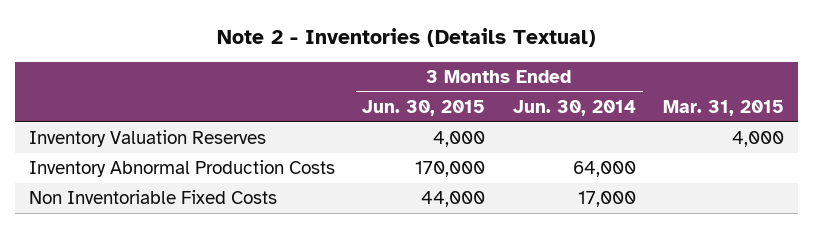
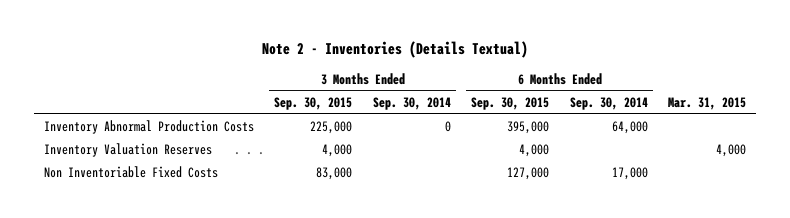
- | 3 Months Ended Jun. 30, 2015 | 3 Months Ended Jun. 30, 2014 | Mar. 31, 2015
+ | 3 Months Ended Sep. 30, 2015 | 3 Months Ended Sep. 30, 2014 | 6 Months Ended Sep. 30, 2015 | 6 Months Ended Sep. 30, 2014 | Mar. 31, 2015
moved down: Inventory Valuation Reserves | 4,000 | | 4,000 | | 4,000

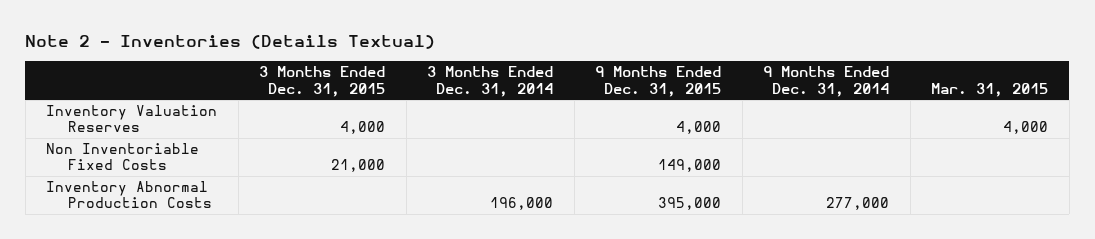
- | 3 Months Ended Sep. 30, 2015 | 3 Months Ended Sep. 30, 2014 | 6 Months Ended Sep. 30, 2015 | 6 Months Ended Sep. 30, 2014 | Mar. 31, 2015
+ | 3 Months Ended Dec. 31, 2015 | 3 Months Ended Dec. 31, 2014 | 9 Months Ended Dec. 31, 2015 | 9 Months Ended Dec. 31, 2014 | Mar. 31, 2015
moved down: Inventory Abnormal Production Costs | | 196,000 | 395,000 | 277,000 |

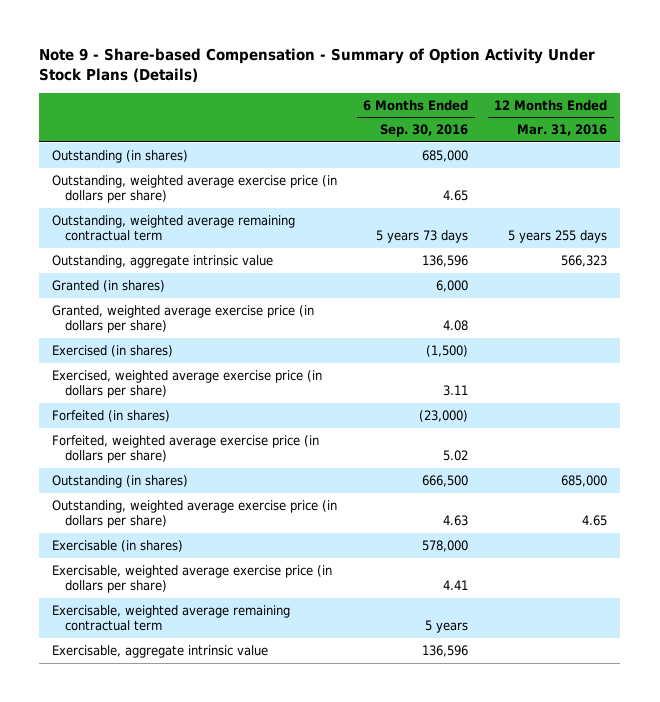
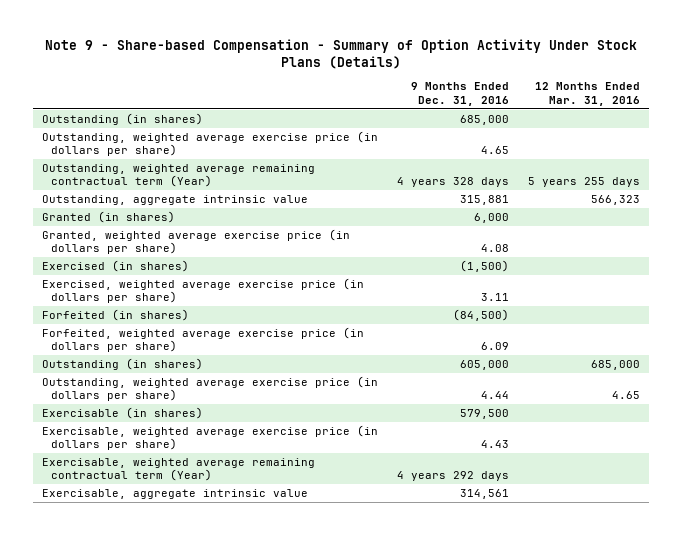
- | 6 Months Ended Sep. 30, 2016 | 12 Months Ended Mar. 31, 2016
+ | 9 Months Ended Dec. 31, 2016 | 12 Months Ended Mar. 31, 2016
- Outstanding, weighted average remaining contractual term | 5 years 73 days | 5 years 255 days
+ Outstanding, weighted average remaining contractual term (Year) | 4 years 328 days | 5 years 255 days
- Exercisable, weighted average remaining contractual term | 5 years |
+ Exercisable, weighted average remaining contractual term (Year) | 4 years 292 days |

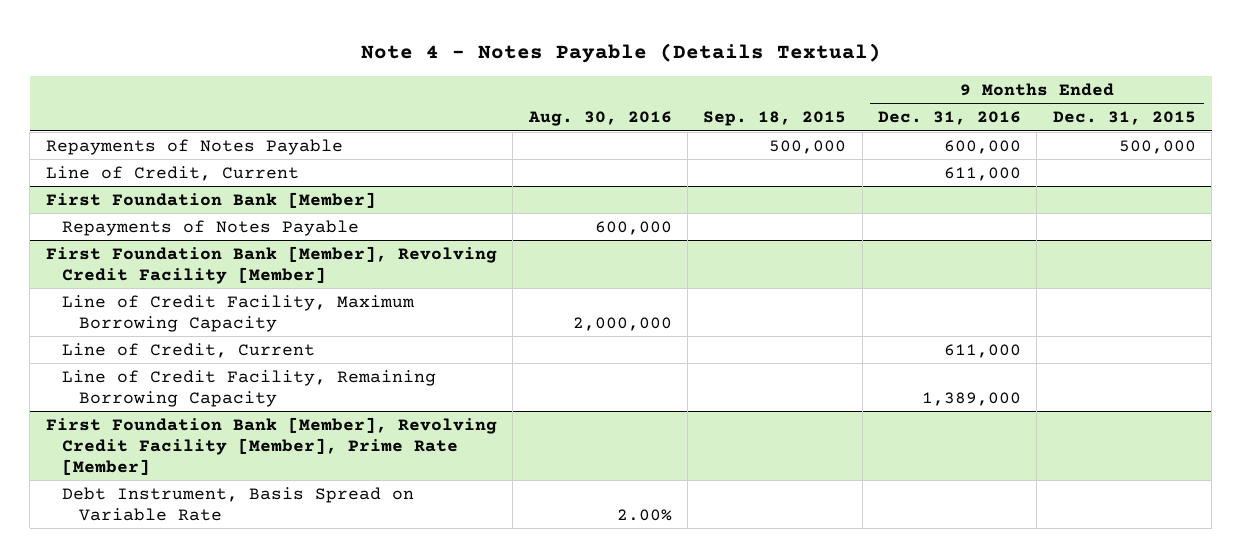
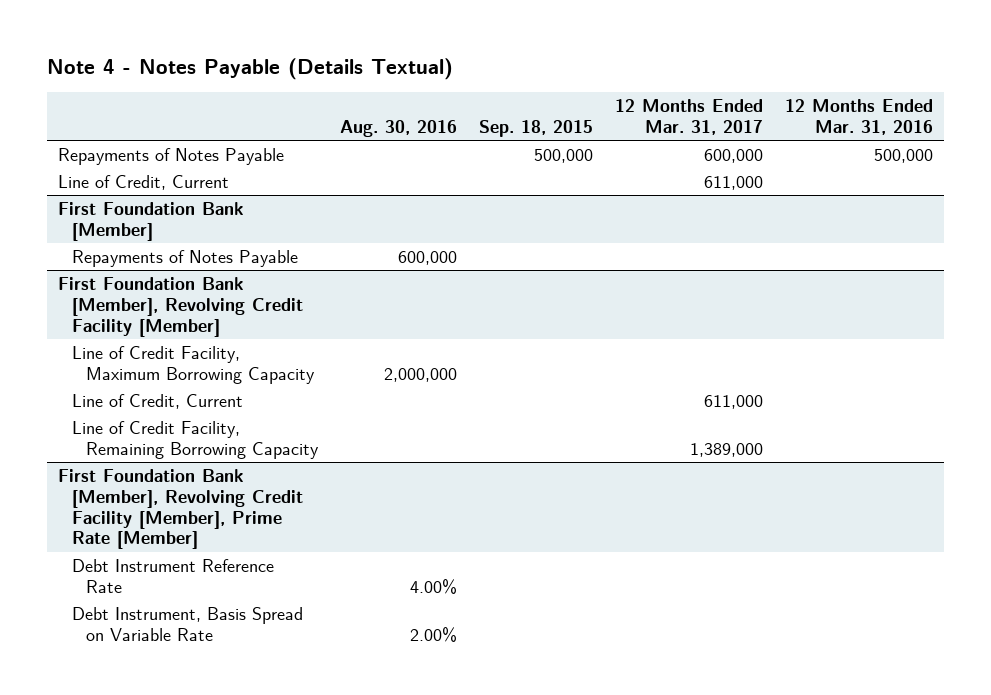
- | Aug. 30, 2016 | Sep. 18, 2015 | 9 Months Ended Dec. 31, 2016 | 9 Months Ended Dec. 31, 2015
+ | Aug. 30, 2016 | Sep. 18, 2015 | 12 Months Ended Mar. 31, 2017 | 12 Months Ended Mar. 31, 2016
@ First Foundation Bank [Member], Revolving Credit Facility [Member], Prime Rate [Member]
+ Debt Instrument Reference Rate | 4.00% | | |

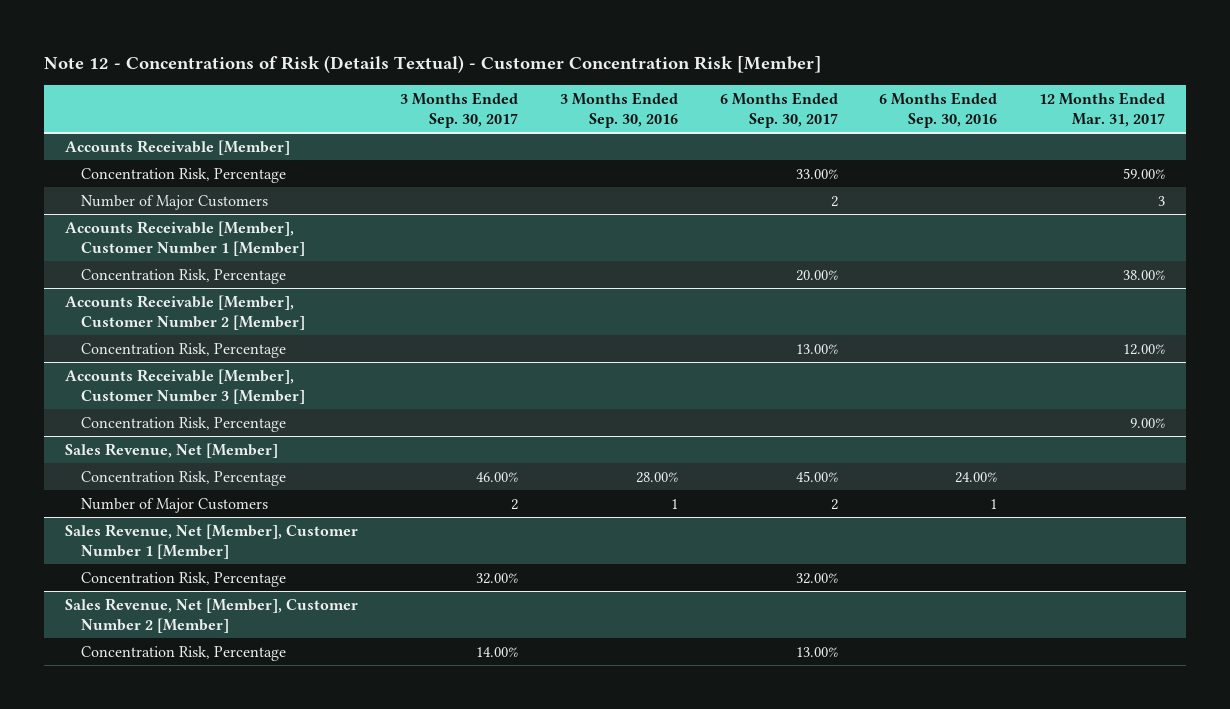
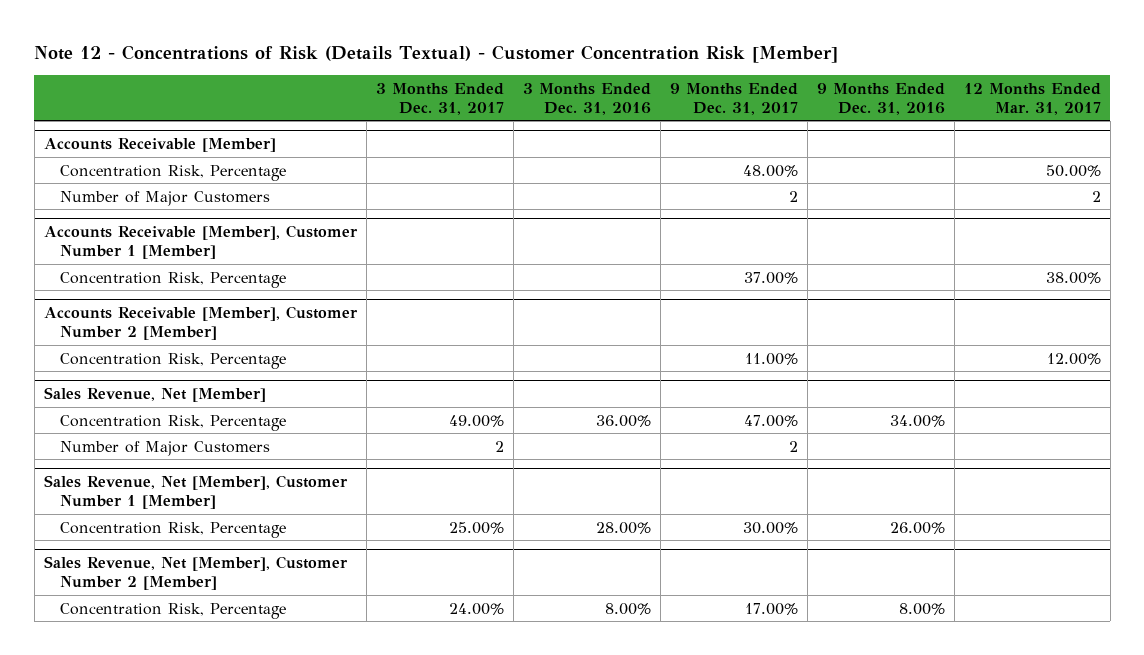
- | 3 Months Ended Sep. 30, 2017 | 3 Months Ended Sep. 30, 2016 | 6 Months Ended Sep. 30, 2017 | 6 Months Ended Sep. 30, 2016 | 12 Months Ended Mar. 31, 2017
+ | 3 Months Ended Dec. 31, 2017 | 3 Months Ended Dec. 31, 2016 | 9 Months Ended Dec. 31, 2017 | 9 Months Ended Dec. 31, 2016 | 12 Months Ended Mar. 31, 2017
@ Accounts Receivable [Member]
- Concentration Risk, Percentage | | | 33.00% | | 59.00%
- Number of Major Customers | | | 2 | | 3
+ Concentration Risk, Percentage | | | 48.00% | | 50.00%
+ Number of Major Customers | | | 2 | | 2
- Accounts Receivable [Member], Customer Number 3 [Member]
- Concentration Risk, Percentage | | | | | 9.00%

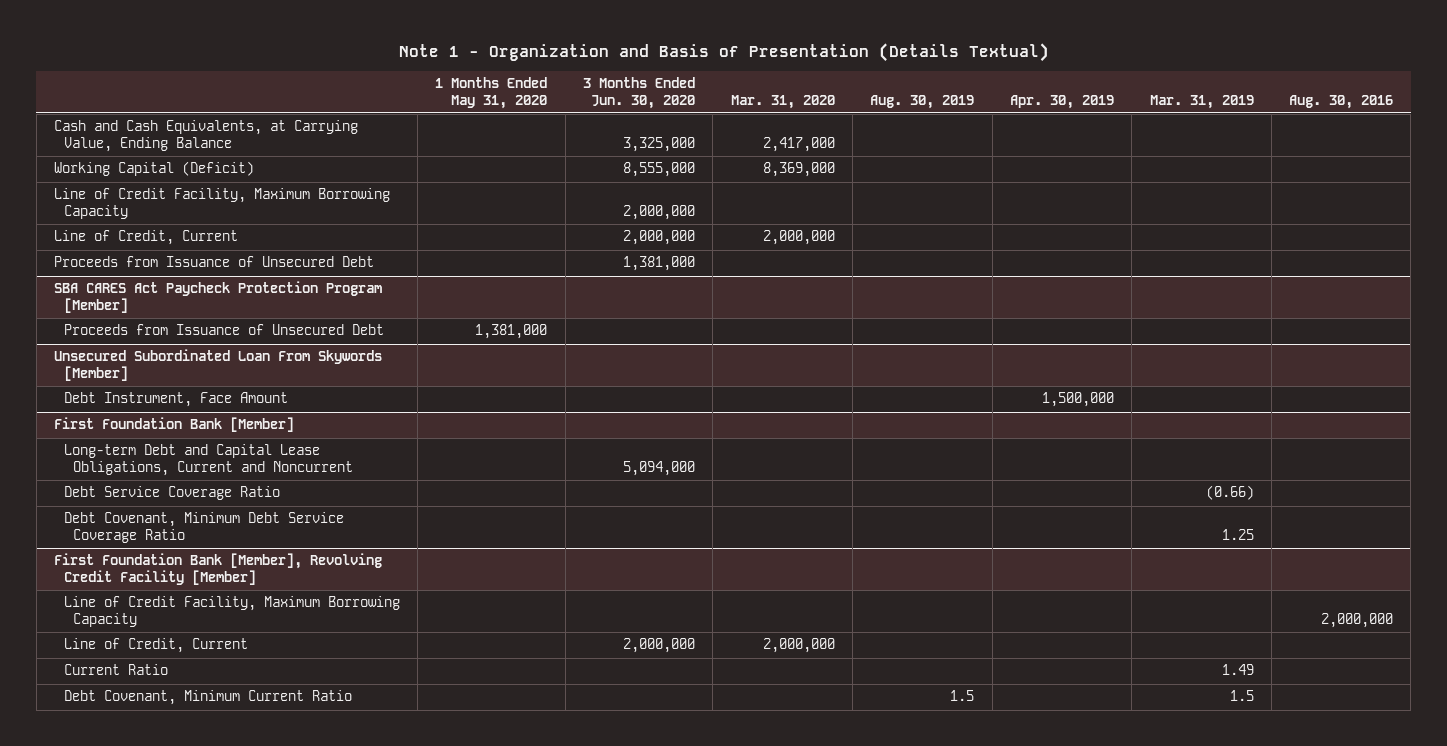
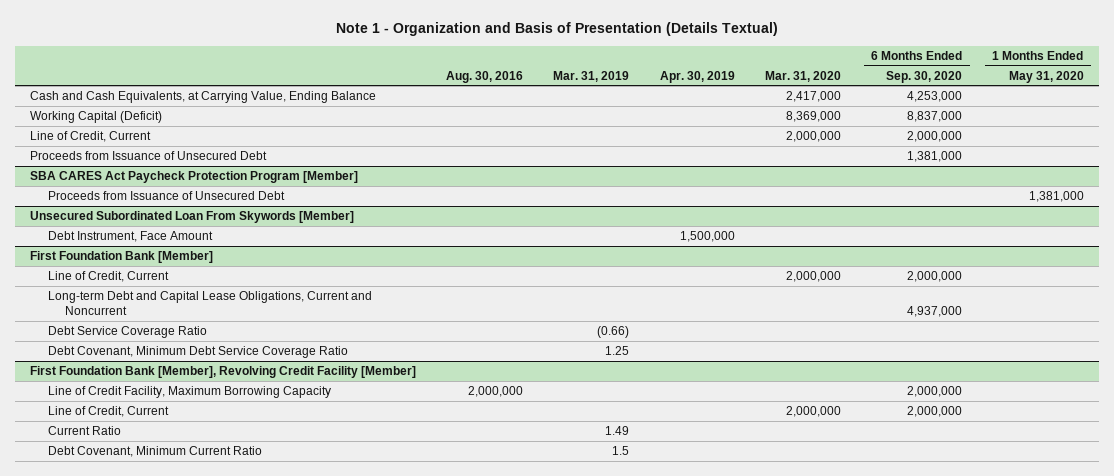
- | 1 Months Ended May 31, 2020 | 3 Months Ended Jun. 30, 2020 | Mar. 31, 2020 | Aug. 30, 2019 | Apr. 30, 2019 | Mar. 31, 2019 | Aug. 30, 2016
+ | Aug. 30, 2016 | Mar. 31, 2019 | Apr. 30, 2019 | Mar. 31, 2020 | 6 Months Ended Sep. 30, 2020 | 1 Months Ended May 31, 2020
- Line of Credit Facility, Maximum Borrowing Capacity | | 2,000,000 | | | | |
@ First Foundation Bank [Member]
+ Line of Credit, Current | | | | 2,000,000 | 2,000,000 |

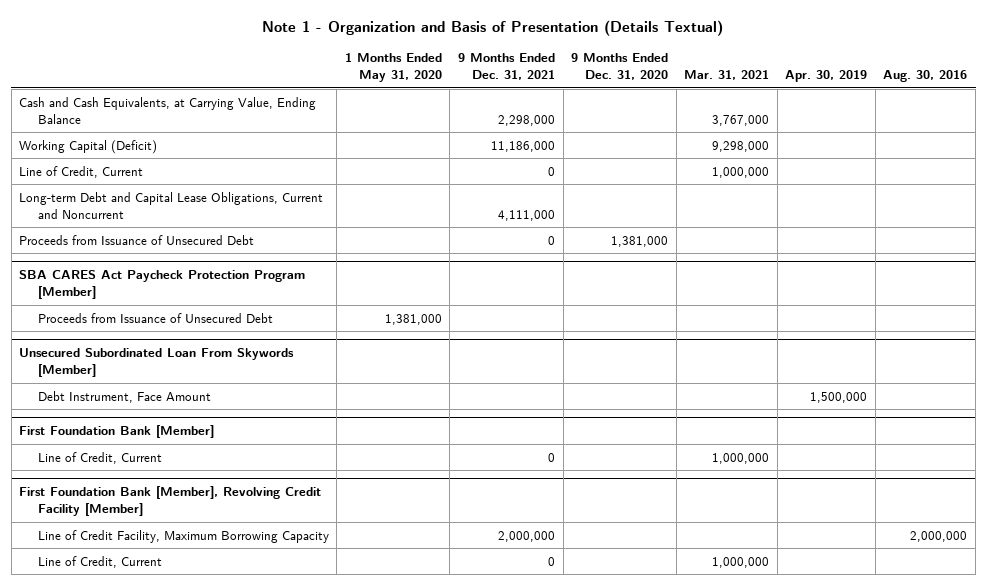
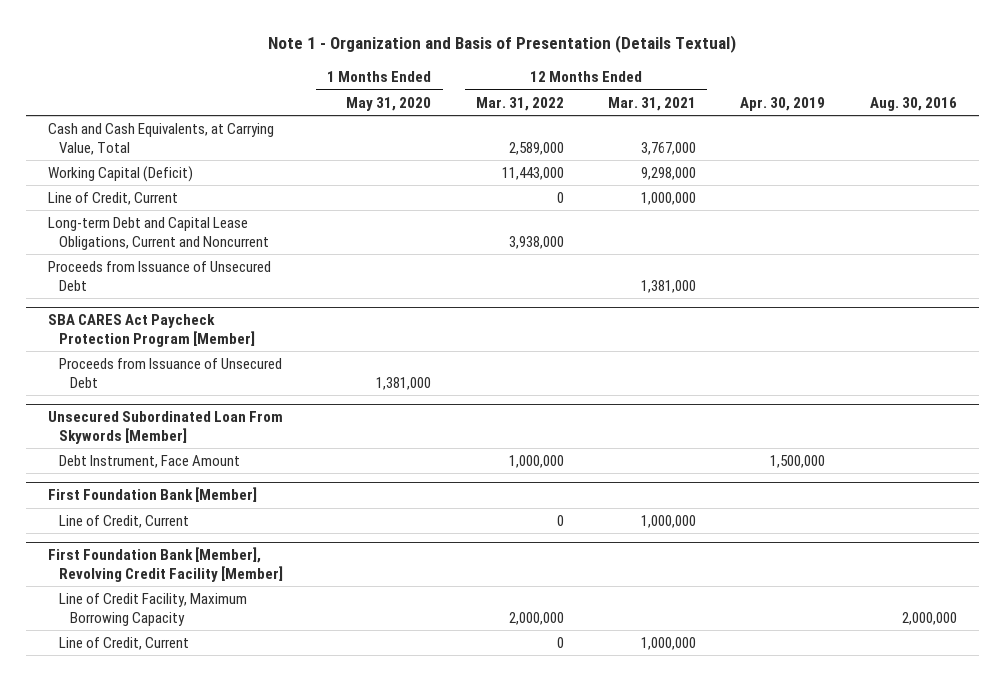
- | 1 Months Ended May 31, 2020 | 9 Months Ended Dec. 31, 2021 | 9 Months Ended Dec. 31, 2020 | Mar. 31, 2021 | Apr. 30, 2019 | Aug. 30, 2016
+ | 1 Months Ended May 31, 2020 | 12 Months Ended Mar. 31, 2022 | 12 Months Ended Mar. 31, 2021 | Apr. 30, 2019 | Aug. 30, 2016
- Cash and Cash Equivalents, at Carrying Value, Ending Balance | | 2,298,000 | | 3,767,000 | |
+ Cash and Cash Equivalents, at Carrying Value, Total | | 2,589,000 | 3,767,000 | |

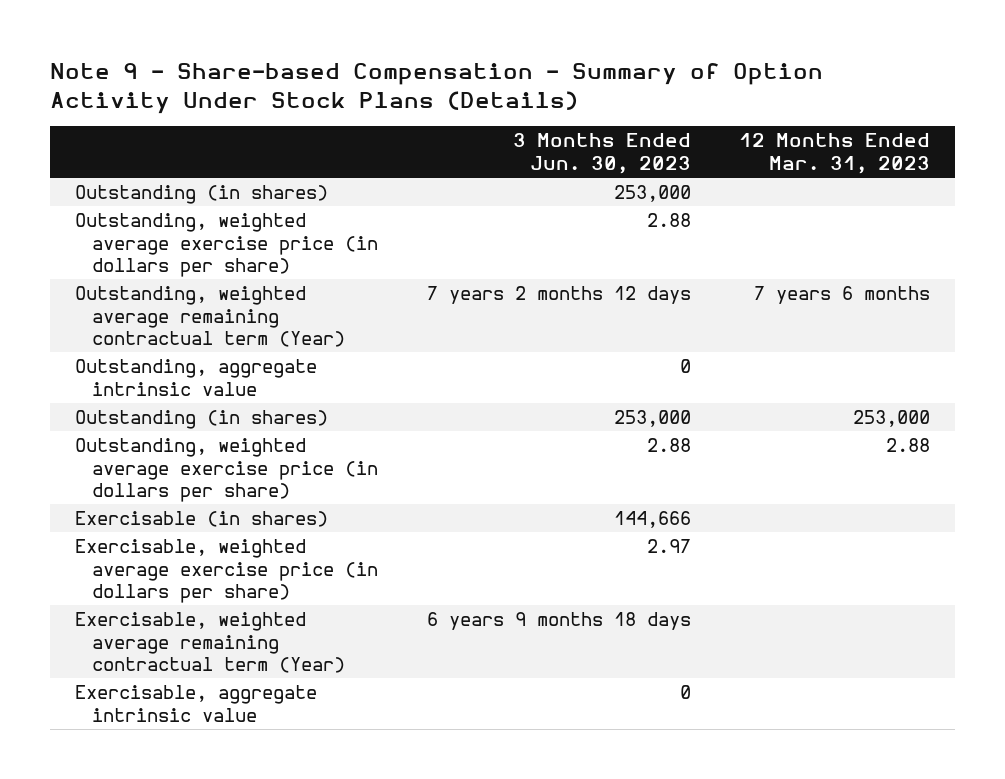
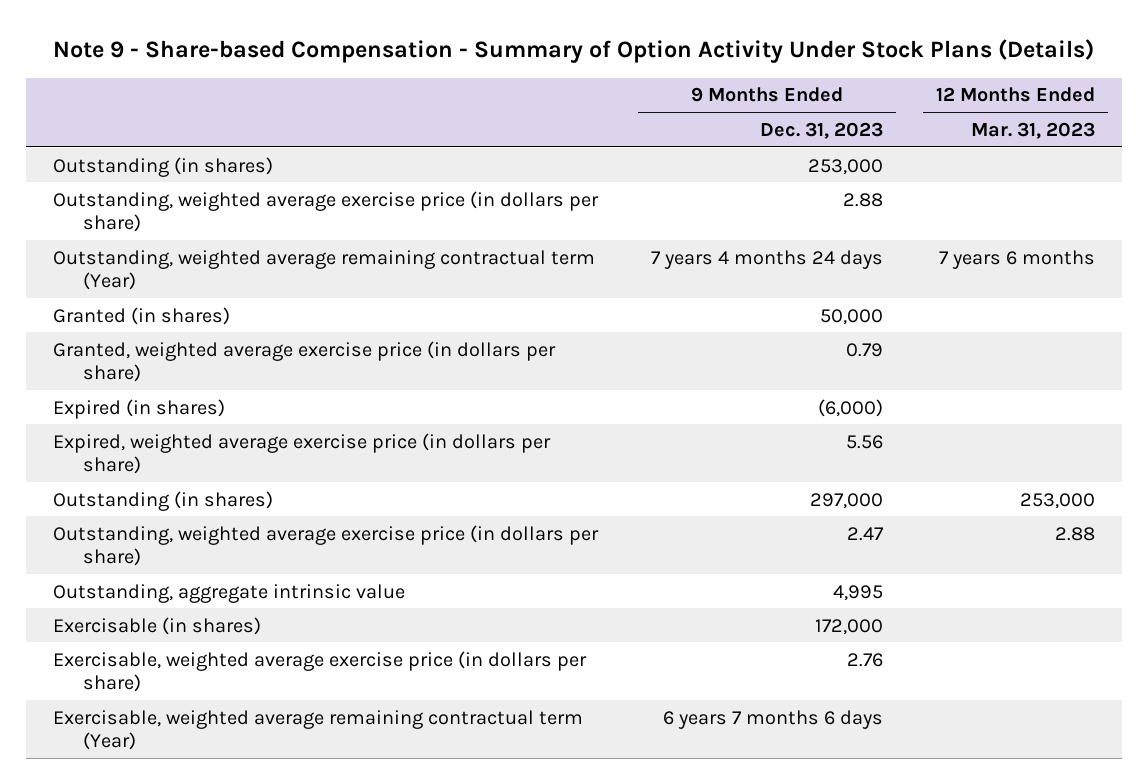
- | 3 Months Ended Jun. 30, 2023 | 12 Months Ended Mar. 31, 2023
+ | 9 Months Ended Dec. 31, 2023 | 12 Months Ended Mar. 31, 2023
+ Granted (in shares) | 50,000 |
+ Granted, weighted average exercise price (in dollars per share) | 0.79 |
+ Expired (in shares) | (6,000) |
+ Expired, weighted average exercise price (in dollars per share) | 5.56 |
moved down: Outstanding, aggregate intrinsic value | 4,995 |
- Exercisable, aggregate intrinsic value | 0 |

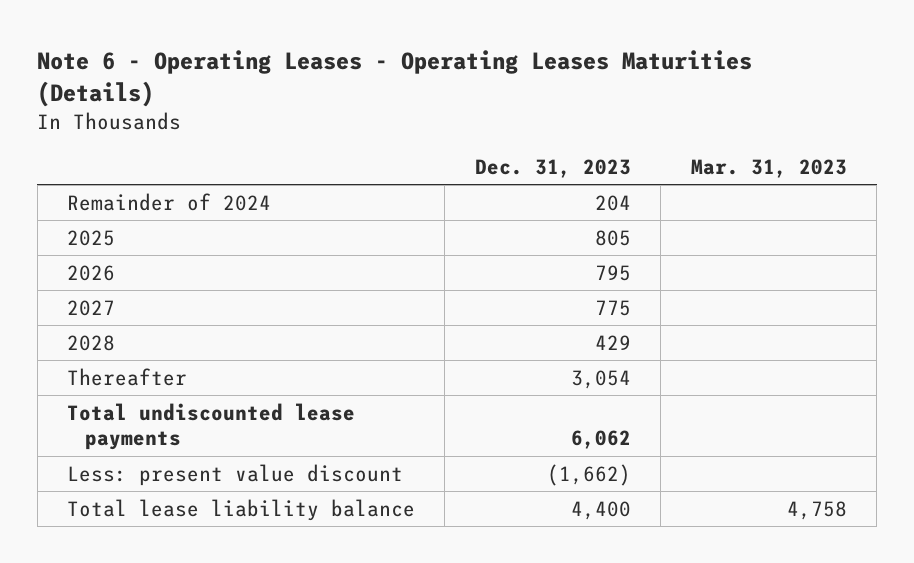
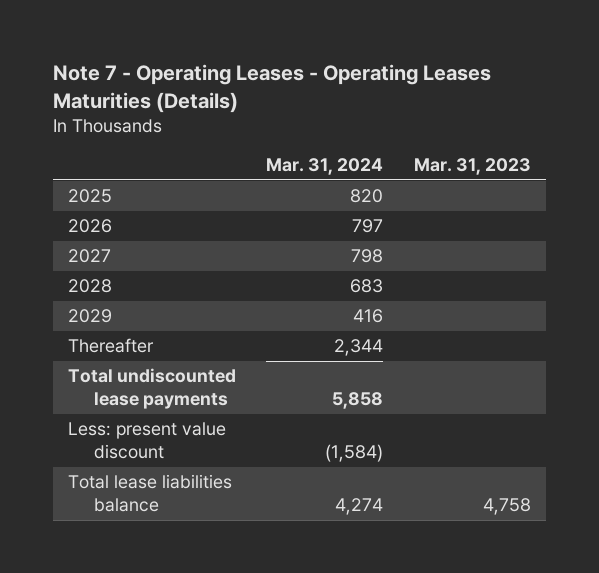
- Note 6 - Operating Leases - Operating Leases Maturities (Details)
+ Note 7 - Operating Leases - Operating Leases Maturities (Details)
- | Dec. 31, 2023 | Mar. 31, 2023
+ | Mar. 31, 2024 | Mar. 31, 2023
- Remainder of 2024 | 204 |
+ 2029 | 416 |
- Total lease liability balance | 4,400 | 4,758
+ Total lease liabilities balance | 4,274 | 4,758

